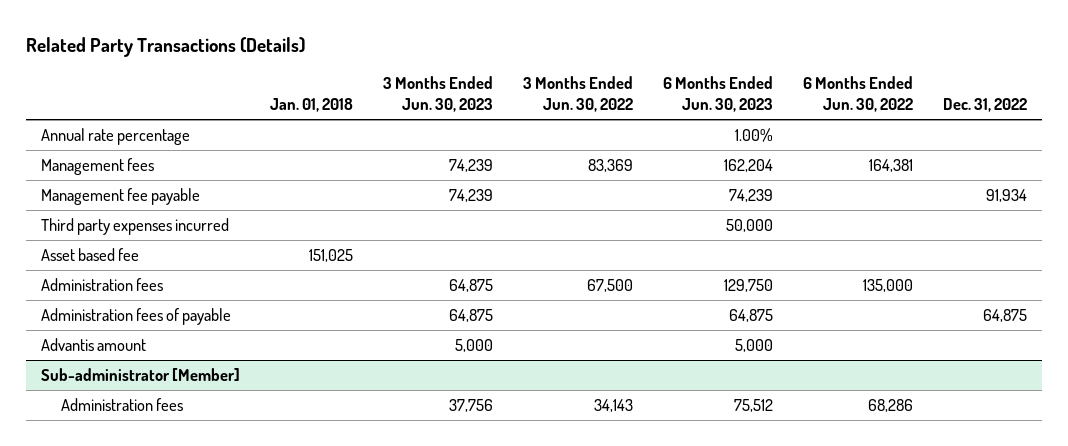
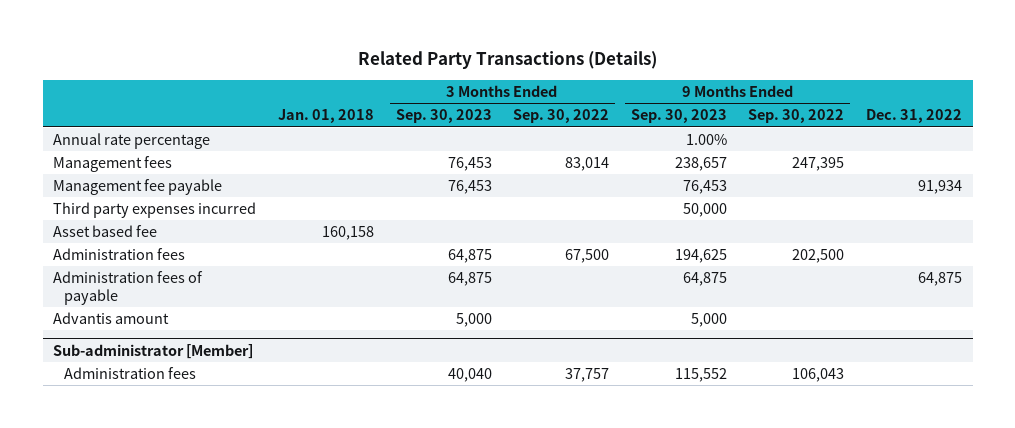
- | Jan. 01, 2018 | 3 Months Ended Jun. 30, 2023 | 3 Months Ended Jun. 30, 2022 | 6 Months Ended Jun. 30, 2023 | 6 Months Ended Jun. 30, 2022 | Dec. 31, 2022
+ | Jan. 01, 2018 | 3 Months Ended Sep. 30, 2023 | 3 Months Ended Sep. 30, 2022 | 9 Months Ended Sep. 30, 2023 | 9 Months Ended Sep. 30, 2022 | Dec. 31, 2022
- Asset based fee | 151,025 | | | | |
+ Asset based fee | 160,158 | | | | |

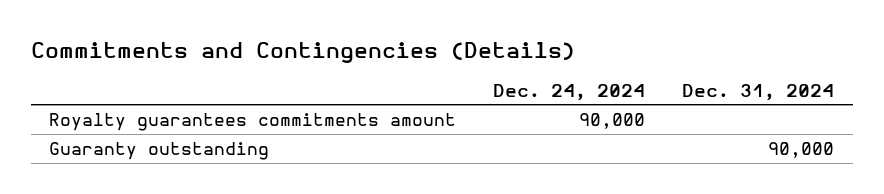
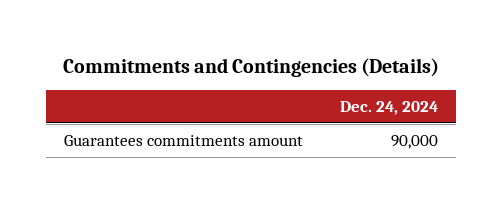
- | Dec. 24, 2024 | Dec. 31, 2024
+ | Dec. 24, 2024
- Royalty guarantees commitments amount | 90,000 |
- Guaranty outstanding | | 90,000
+ Guarantees commitments amount | 90,000

